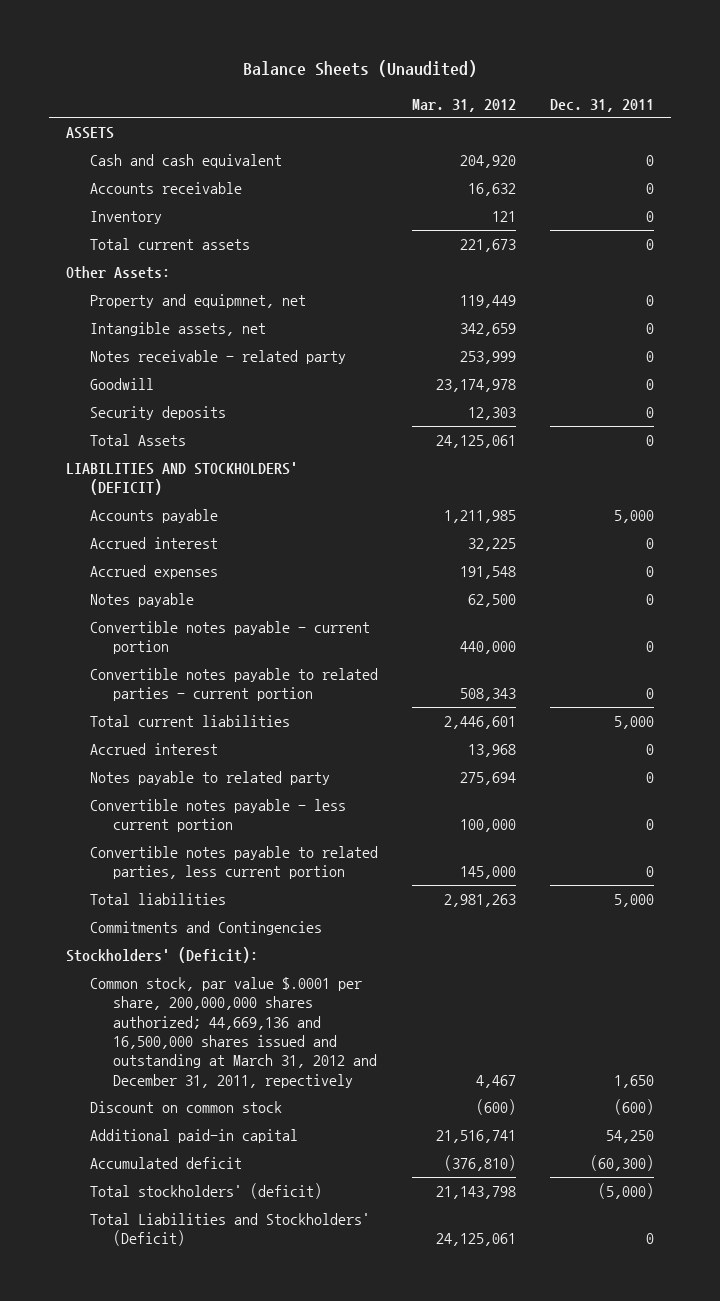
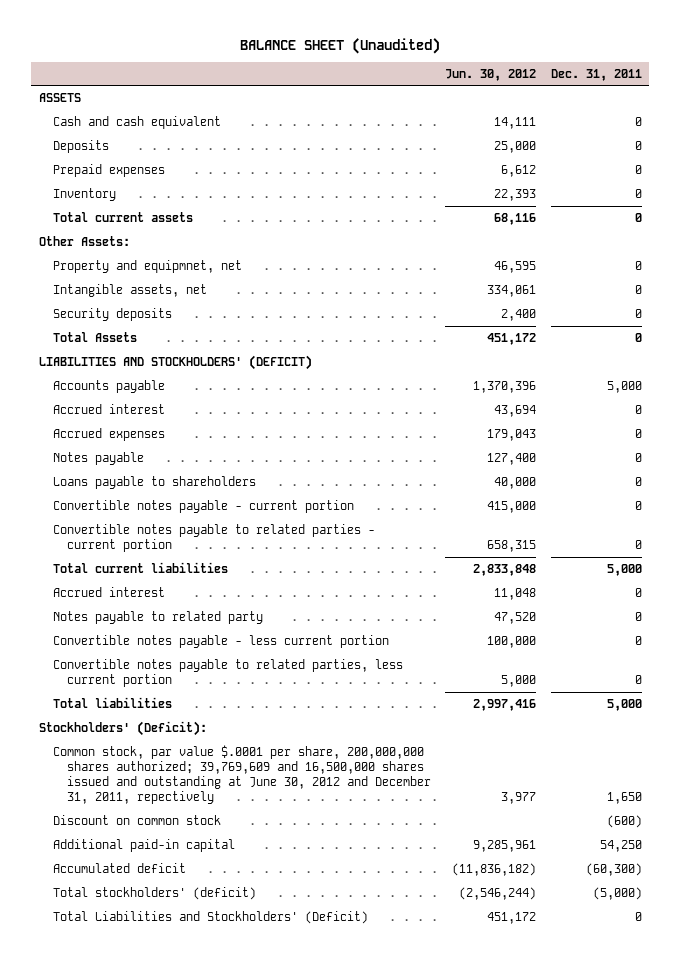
- Balance Sheets (Unaudited)
+ BALANCE SHEET (Unaudited)
- | Mar. 31, 2012 | Dec. 31, 2011
+ | Jun. 30, 2012 | Dec. 31, 2011
- Accounts receivable | 16,632 | 0
+ Deposits | 25,000 | 0
+ Prepaid expenses | 6,612 | 0
- Notes receivable - related party | 253,999 | 0
- Goodwill | 23,174,978 | 0
+ Loans payable to shareholders | 40,000 | 0
- Commitments and Contingencies
- Common stock, par value $.0001 per share, 200,000,000 shares authorized; 44,669,136 and 16,500,000 shares issued and outstanding at March 31, 2012 and December 31, 2011, repectively | 4,467 | 1,650
+ Common stock, par value $.0001 per share, 200,000,000 shares authorized; 39,769,609 and 16,500,000 shares issued and outstanding at June 30, 2012 and December 31, 2011, repectively | 3,977 | 1,650

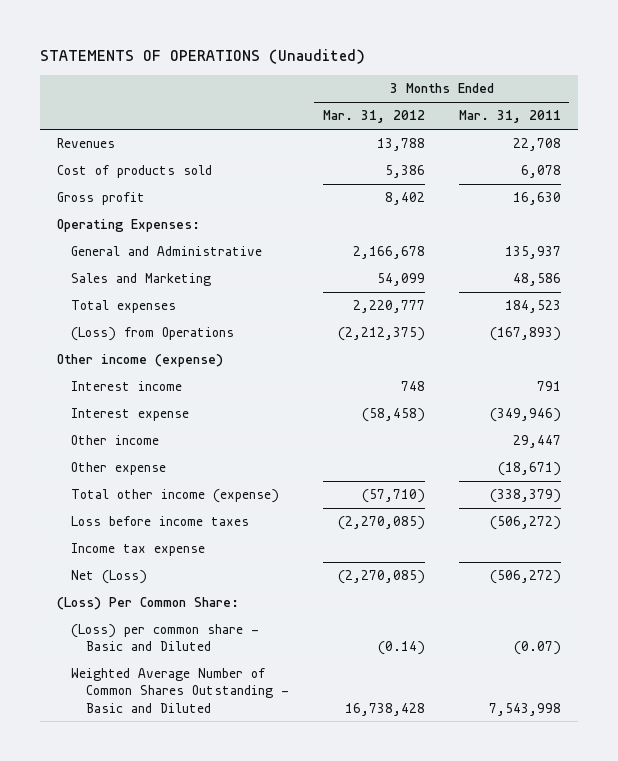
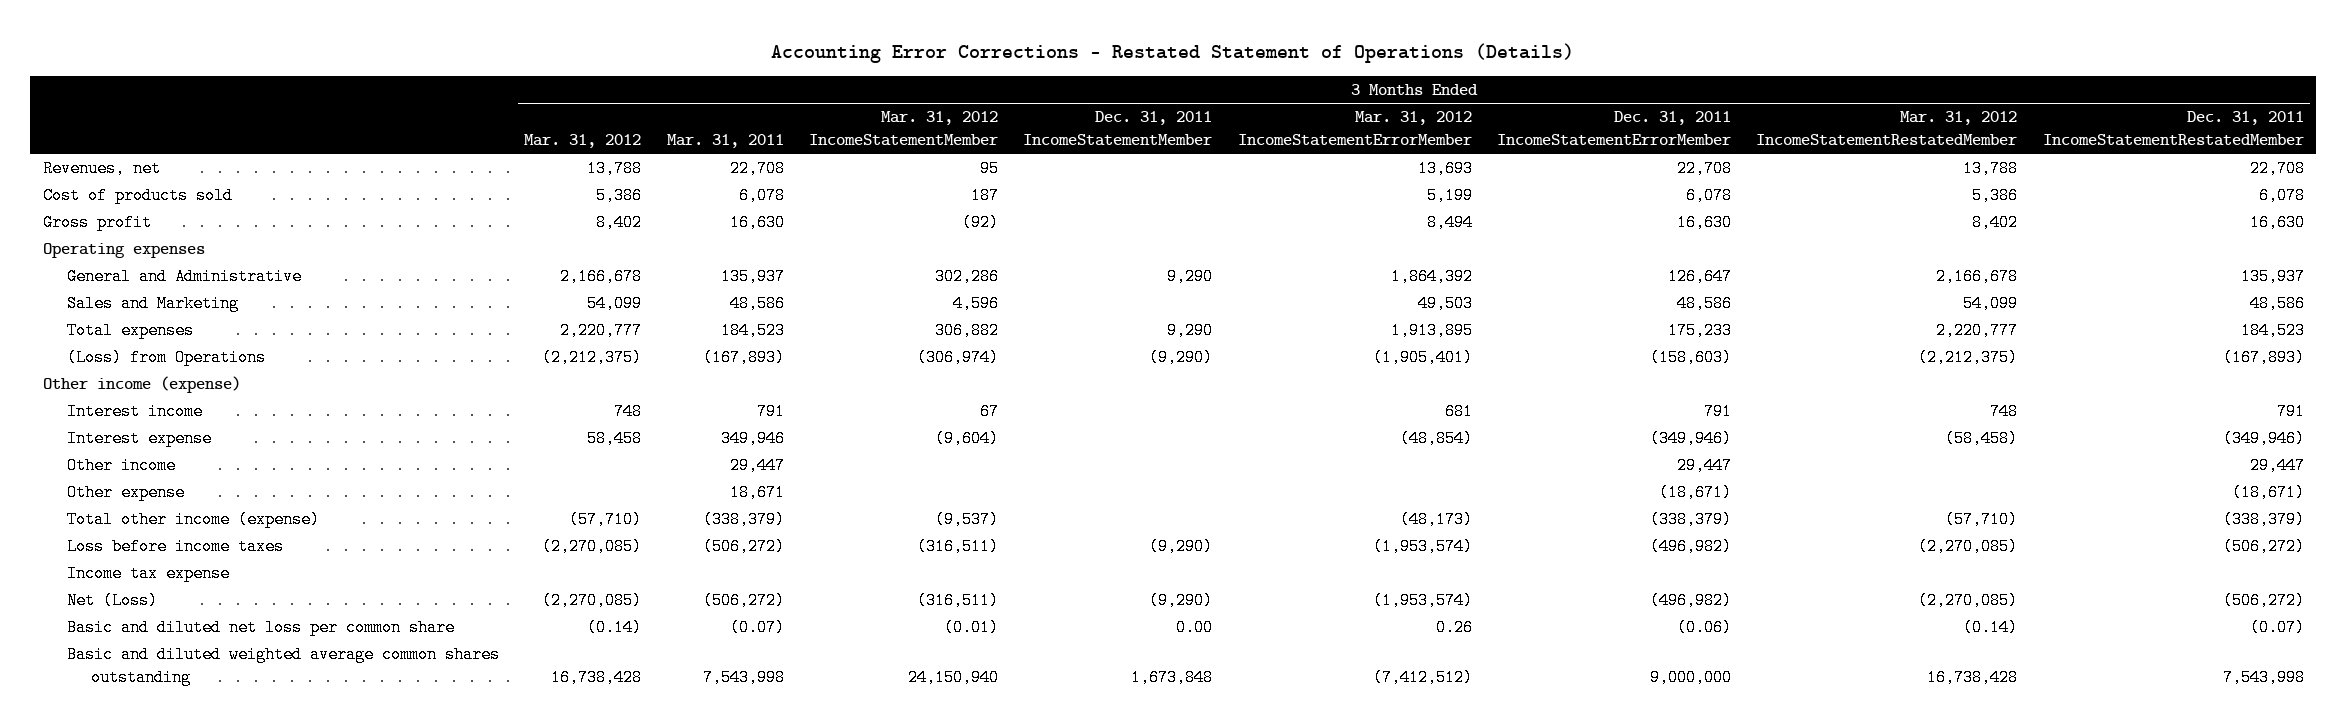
- STATEMENTS OF OPERATIONS (Unaudited)
+ Accounting Error Corrections - Restated Statement of Operations (Details)
- | 3 Months Ended Mar. 31, 2012 | 3 Months Ended Mar. 31, 2011
+ | 3 Months Ended Mar. 31, 2012 | 3 Months Ended Mar. 31, 2011 | 3 Months Ended Mar. 31, 2012 IncomeStatementMember | 3 Months Ended Dec. 31, 2011 IncomeStatementMember | 3 Months Ended Mar. 31, 2012 IncomeStatementErrorMember | 3 Months Ended Dec. 31, 2011 IncomeStatementErrorMember | 3 Months Ended Mar. 31, 2012 IncomeStatementRestatedMember | 3 Months Ended Dec. 31, 2011 IncomeStatementRestatedMember
- Revenues | 13,788 | 22,708
+ Revenues, net | 13,788 | 22,708 | 95 | | 13,693 | 22,708 | 13,788 | 22,708
- Operating Expenses:
+ Operating expenses
- Interest expense | (58,458) | (349,946)
+ Interest expense | 58,458 | 349,946 | (9,604) | | (48,854) | (349,946) | (58,458) | (349,946)
- Other expense | | (18,671)
+ Other expense | | 18,671 | | | | (18,671) | | (18,671)
- (Loss) Per Common Share:
- (Loss) per common share - Basic and Diluted | (0.14) | (0.07)
- Weighted Average Number of Common Shares Outstanding - Basic and Diluted | 16,738,428 | 7,543,998
+ Basic and diluted net loss per common share | (0.14) | (0.07) | (0.01) | 0.00 | 0.26 | (0.06) | (0.14) | (0.07)
+ Basic and diluted weighted average common shares outstanding | 16,738,428 | 7,543,998 | 24,150,940 | 1,673,848 | (7,412,512) | 9,000,000 | 16,738,428 | 7,543,998

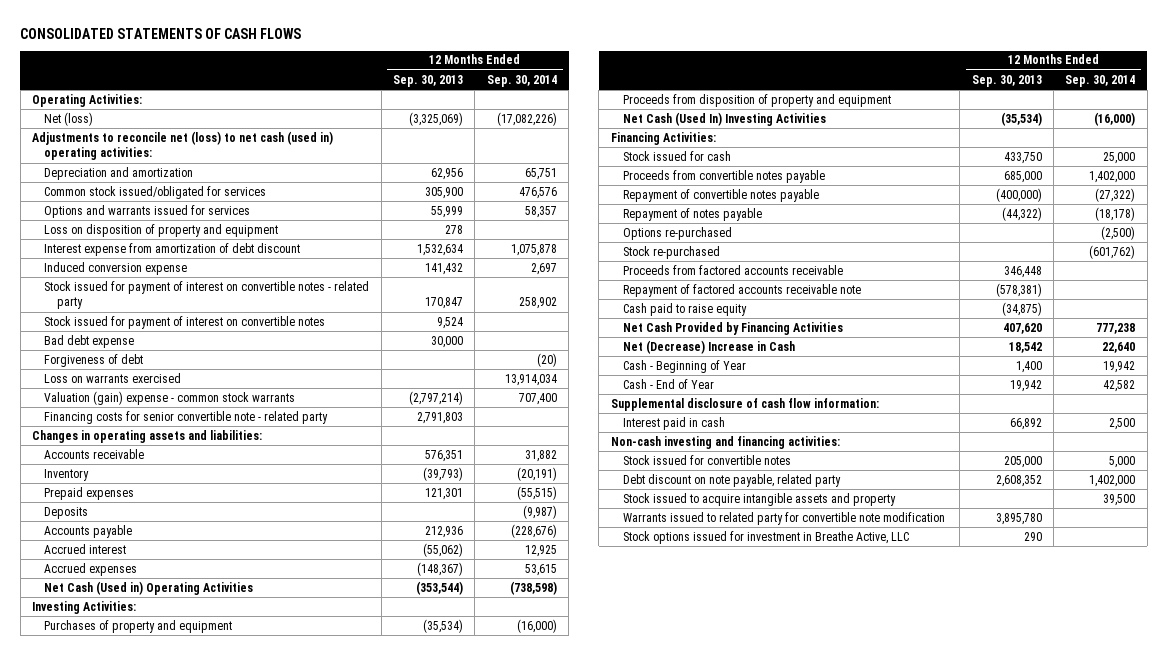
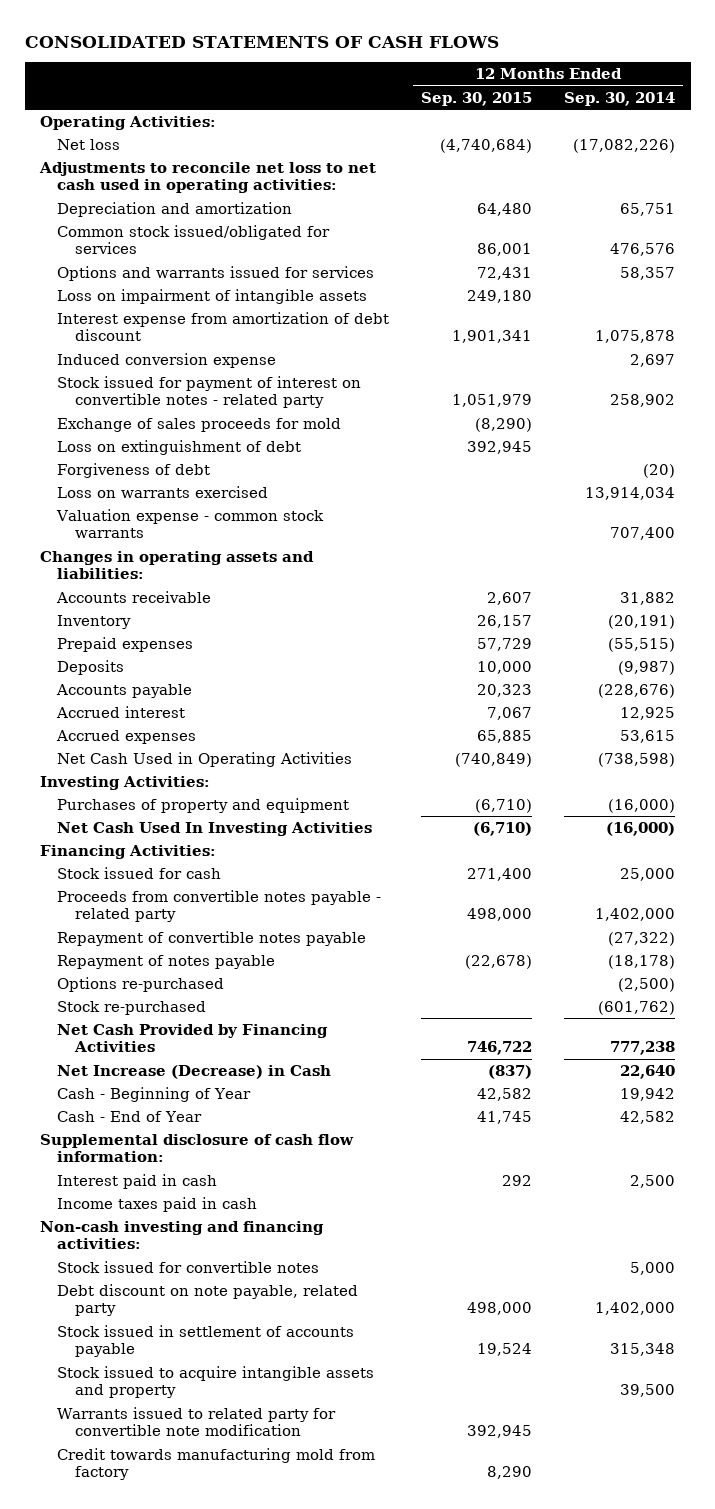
- | 12 Months Ended Sep. 30, 2013 | 12 Months Ended Sep. 30, 2014
+ | 12 Months Ended Sep. 30, 2015 | 12 Months Ended Sep. 30, 2014
- Net (loss) | (3,325,069) | (17,082,226)
- Adjustments to reconcile net (loss) to net cash (used in) operating activities:
+ Net loss | (4,740,684) | (17,082,226)
+ Adjustments to reconcile net loss to net cash used in operating activities:
- Loss on disposition of property and equipment | 278 |
+ Loss on impairment of intangible assets | 249,180 |
- Stock issued for payment of interest on convertible notes | 9,524 |
- Bad debt expense | 30,000 |
+ Exchange of sales proceeds for mold | (8,290) |
+ Loss on extinguishment of debt | 392,945 |
- Valuation (gain) expense - common stock warrants | (2,797,214) | 707,400
- Financing costs for senior convertible note - related party | 2,791,803 |
+ Valuation expense - common stock warrants | | 707,400
- Net Cash (Used in) Operating Activities | (353,544) | (738,598)
+ Net Cash Used in Operating Activities | (740,849) | (738,598)
- Proceeds from disposition of property and equipment
- Net Cash (Used In) Investing Activities | (35,534) | (16,000)
+ Net Cash Used In Investing Activities | (6,710) | (16,000)
- Proceeds from convertible notes payable | 685,000 | 1,402,000
+ Proceeds from convertible notes payable - related party | 498,000 | 1,402,000
- Proceeds from factored accounts receivable | 346,448 |
- Repayment of factored accounts receivable note | (578,381) |
- Cash paid to raise equity | (34,875) |
- Net (Decrease) Increase in Cash | 18,542 | 22,640
+ Net Increase (Decrease) in Cash | (837) | 22,640
+ Income taxes paid in cash
+ Stock issued in settlement of accounts payable | 19,524 | 315,348
- Stock options issued for investment in Breathe Active, LLC | 290 |
+ Credit towards manufacturing mold from factory | 8,290 |

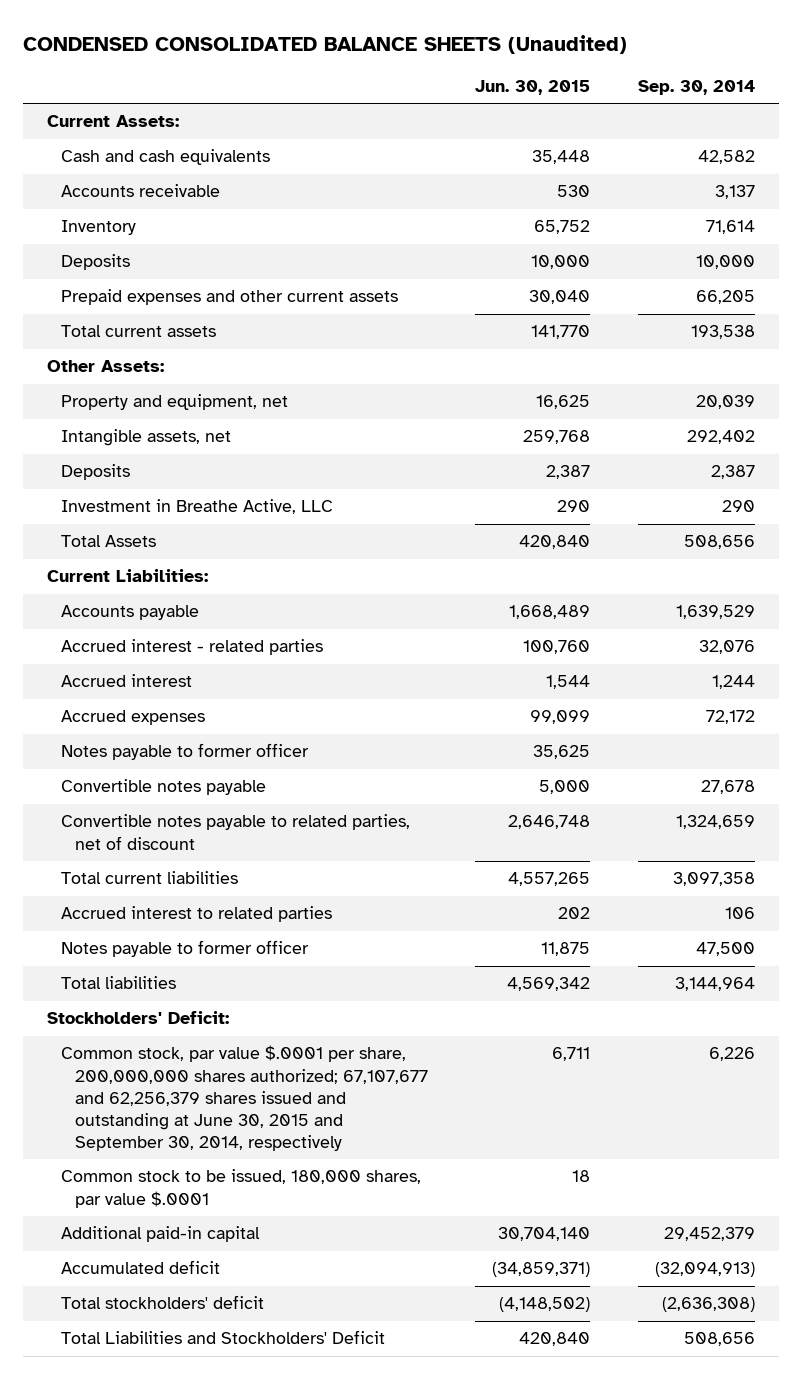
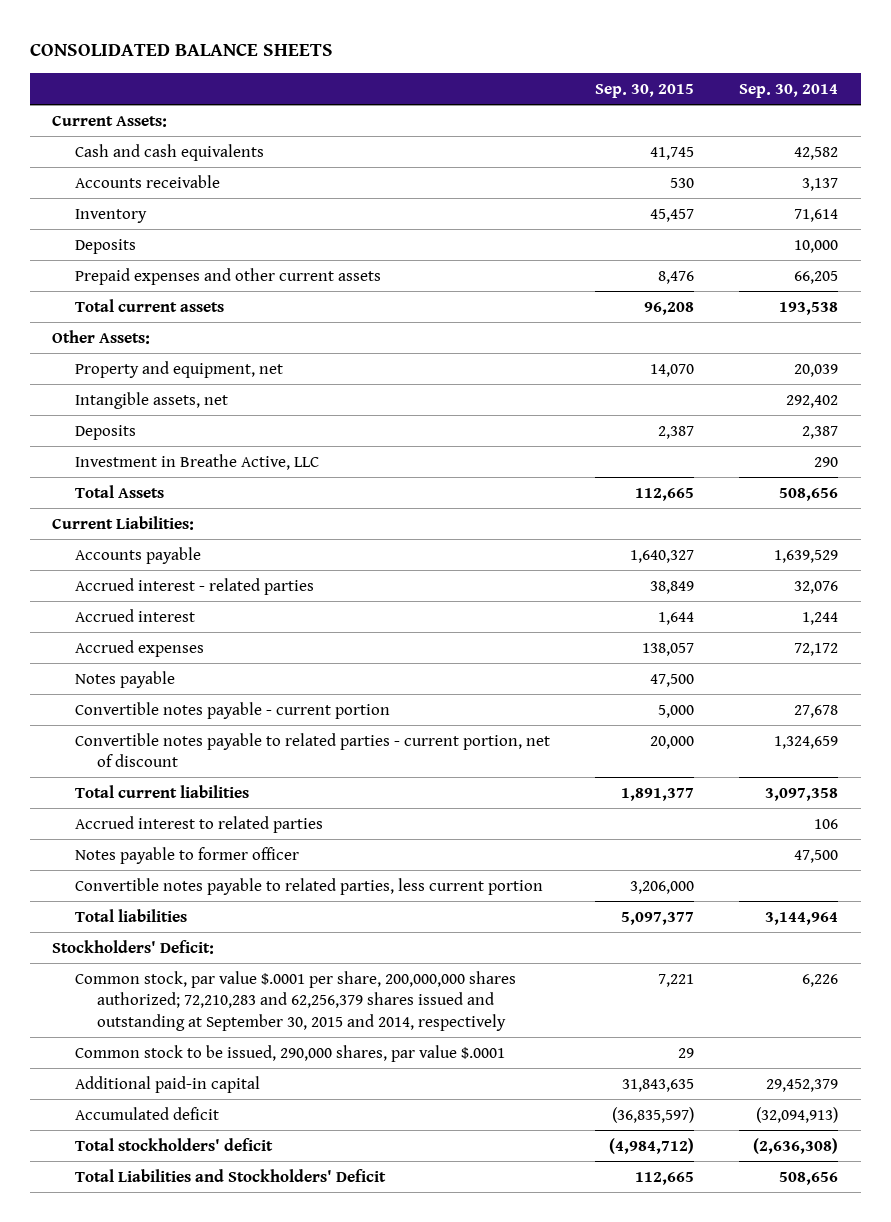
- CONDENSED CONSOLIDATED BALANCE SHEETS (Unaudited)
+ CONSOLIDATED BALANCE SHEETS
- | Jun. 30, 2015 | Sep. 30, 2014
+ | Sep. 30, 2015 | Sep. 30, 2014
- Notes payable to former officer | 35,625 |
- Convertible notes payable | 5,000 | 27,678
- Convertible notes payable to related parties, net of discount | 2,646,748 | 1,324,659
+ Notes payable | 47,500 |
+ Convertible notes payable - current portion | 5,000 | 27,678
+ Convertible notes payable to related parties - current portion, net of discount | 20,000 | 1,324,659
+ Convertible notes payable to related parties, less current portion | 3,206,000 |
- Common stock, par value $.0001 per share, 200,000,000 shares authorized; 67,107,677 and 62,256,379 shares issued and outstanding at June 30, 2015 and September 30, 2014, respectively | 6,711 | 6,226
- Common stock to be issued, 180,000 shares, par value $.0001 | 18 |
+ Common stock, par value $.0001 per share, 200,000,000 shares authorized; 72,210,283 and 62,256,379 shares issued and outstanding at September 30, 2015 and 2014, respectively | 7,221 | 6,226
+ Common stock to be issued, 290,000 shares, par value $.0001 | 29 |

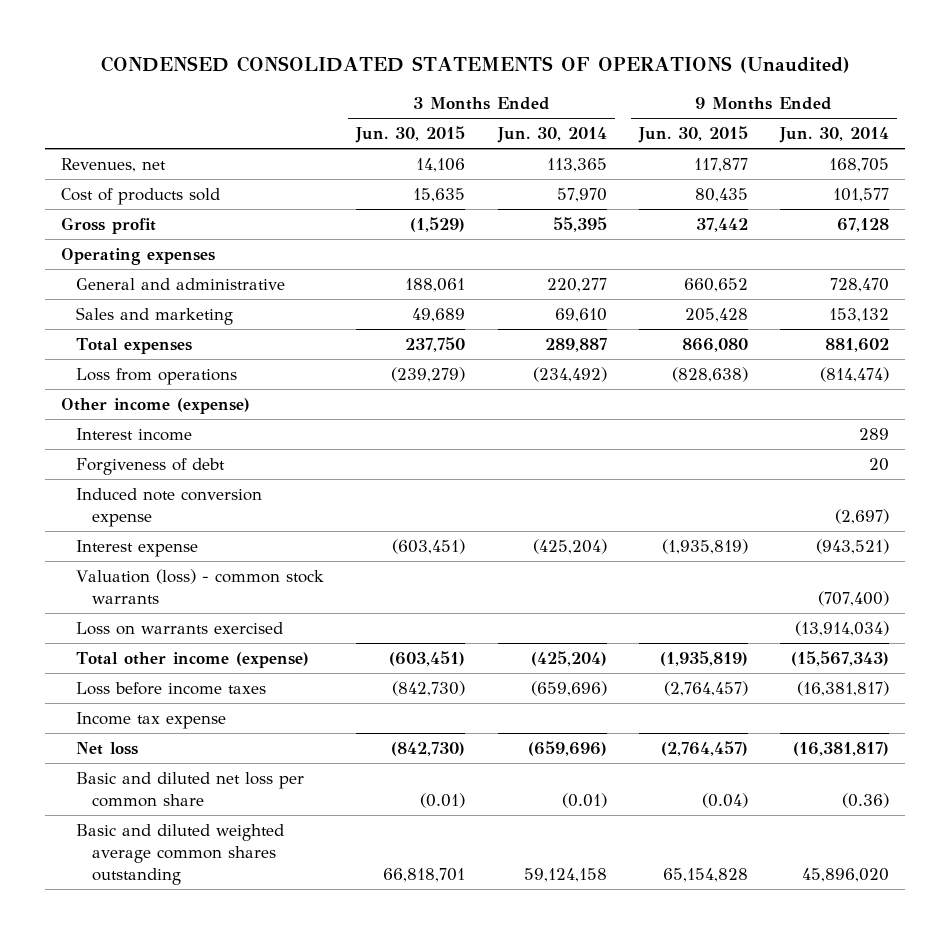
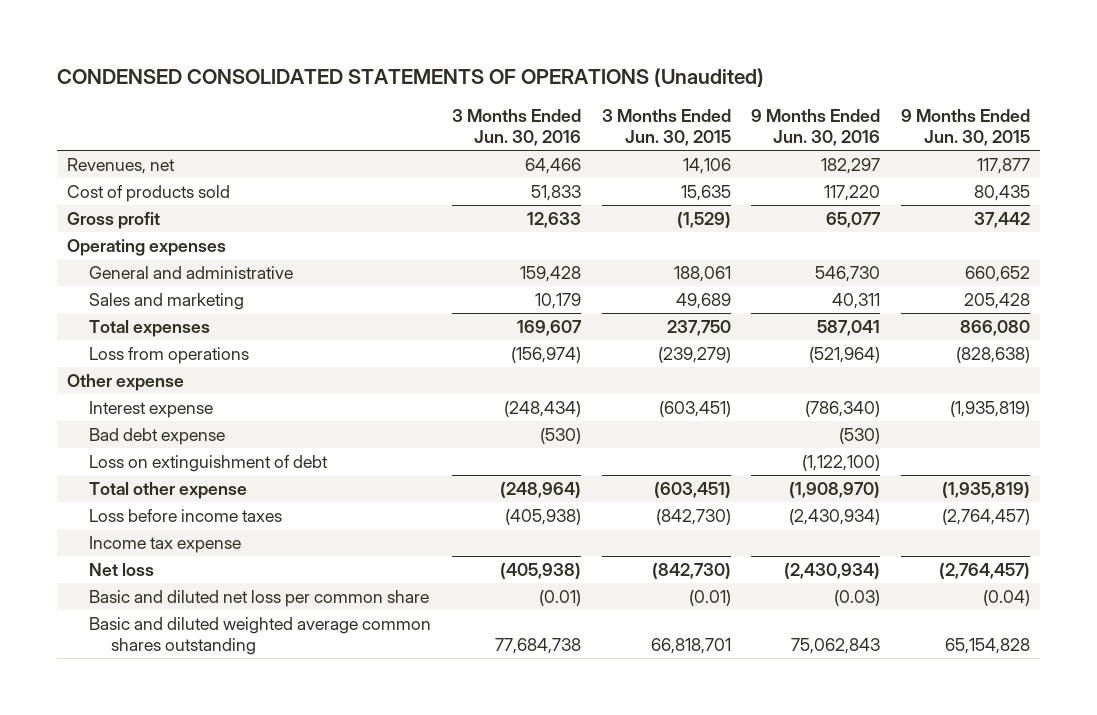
- | 3 Months Ended Jun. 30, 2015 | 3 Months Ended Jun. 30, 2014 | 9 Months Ended Jun. 30, 2015 | 9 Months Ended Jun. 30, 2014
+ | 3 Months Ended Jun. 30, 2016 | 3 Months Ended Jun. 30, 2015 | 9 Months Ended Jun. 30, 2016 | 9 Months Ended Jun. 30, 2015
- Other income (expense)
- Interest income | | | | 289
- Forgiveness of debt | | | | 20
- Induced note conversion expense | | | | (2,697)
+ Other expense
- Valuation (loss) - common stock warrants | | | | (707,400)
- Loss on warrants exercised | | | | (13,914,034)
- Total other income (expense) | (603,451) | (425,204) | (1,935,819) | (15,567,343)
+ Bad debt expense | (530) | | (530) |
+ Loss on extinguishment of debt | | | (1,122,100) |
+ Total other expense | (248,964) | (603,451) | (1,908,970) | (1,935,819)

